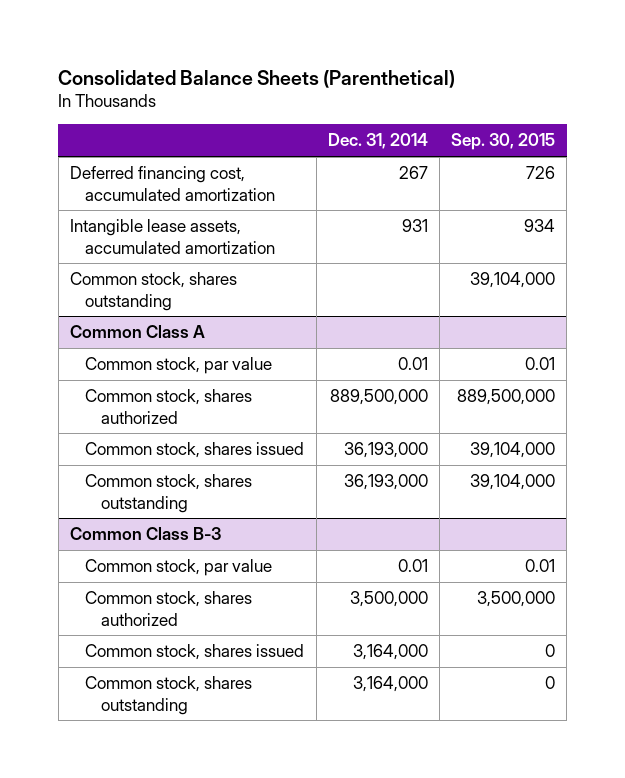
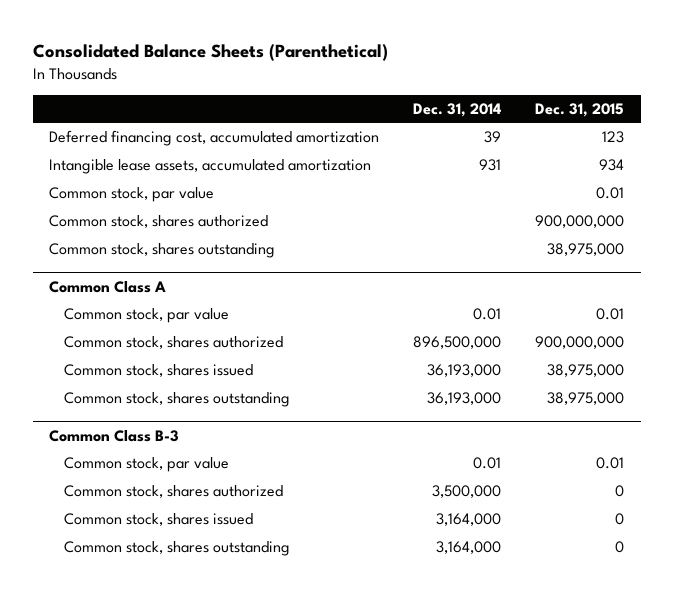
- | Dec. 31, 2014 | Sep. 30, 2015
+ | Dec. 31, 2014 | Dec. 31, 2015
- Deferred financing cost, accumulated amortization | 267 | 726
+ Deferred financing cost, accumulated amortization | 39 | 123
+ Common stock, par value | | 0.01
+ Common stock, shares authorized | | 900,000,000
@ Common Class A
- Common stock, shares authorized | 889,500,000 | 889,500,000
+ Common stock, shares authorized | 896,500,000 | 900,000,000

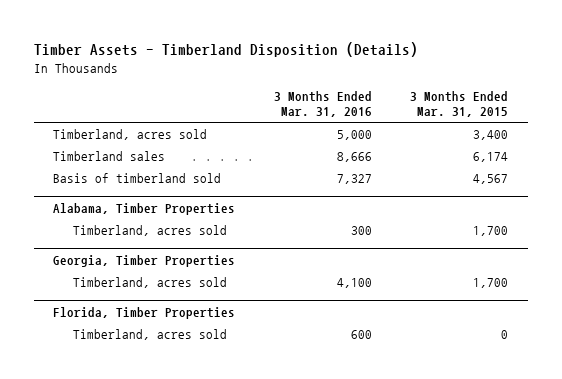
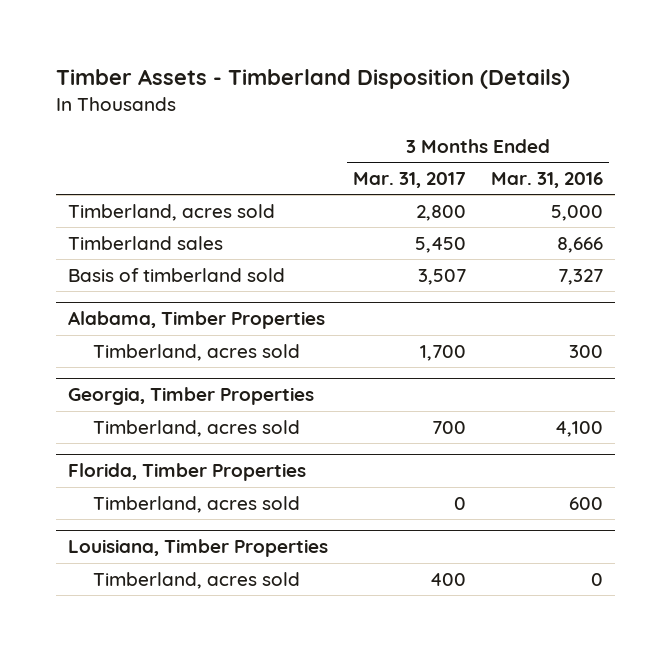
- | 3 Months Ended Mar. 31, 2016 | 3 Months Ended Mar. 31, 2015
+ | 3 Months Ended Mar. 31, 2017 | 3 Months Ended Mar. 31, 2016
+ Louisiana, Timber Properties
+ Timberland, acres sold | 400 | 0

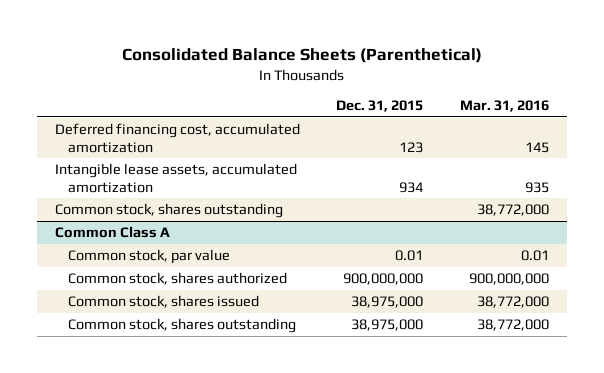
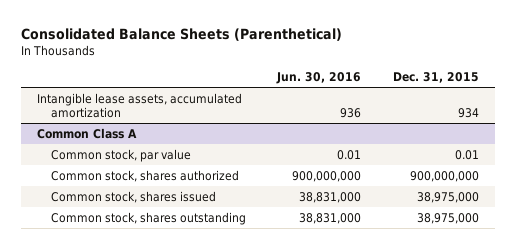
- | Dec. 31, 2015 | Mar. 31, 2016
+ | Jun. 30, 2016 | Dec. 31, 2015
- Deferred financing cost, accumulated amortization | 123 | 145
- Common stock, shares outstanding | | 38,772,000

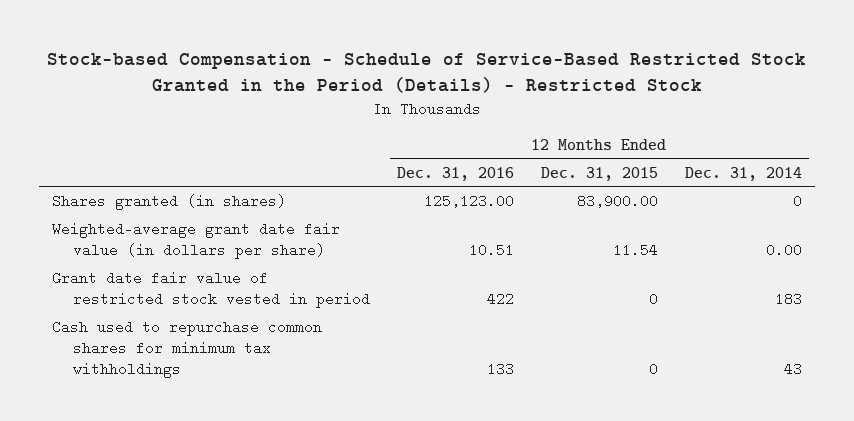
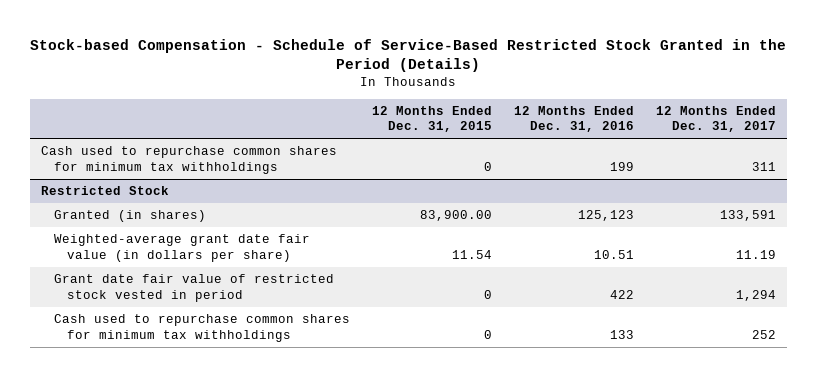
- Stock-based Compensation - Schedule of Service-Based Restricted Stock Granted in the Period (Details) - Restricted Stock
+ Stock-based Compensation - Schedule of Service-Based Restricted Stock Granted in the Period (Details)
- | 12 Months Ended Dec. 31, 2016 | 12 Months Ended Dec. 31, 2015 | 12 Months Ended Dec. 31, 2014
+ | 12 Months Ended Dec. 31, 2015 | 12 Months Ended Dec. 31, 2016 | 12 Months Ended Dec. 31, 2017
- Shares granted (in shares) | 125,123.00 | 83,900.00 | 0
+ Cash used to repurchase common shares for minimum tax withholdings | 0 | 199 | 311
+ Restricted Stock
+ Granted (in shares) | 83,900.00 | 125,123 | 133,591

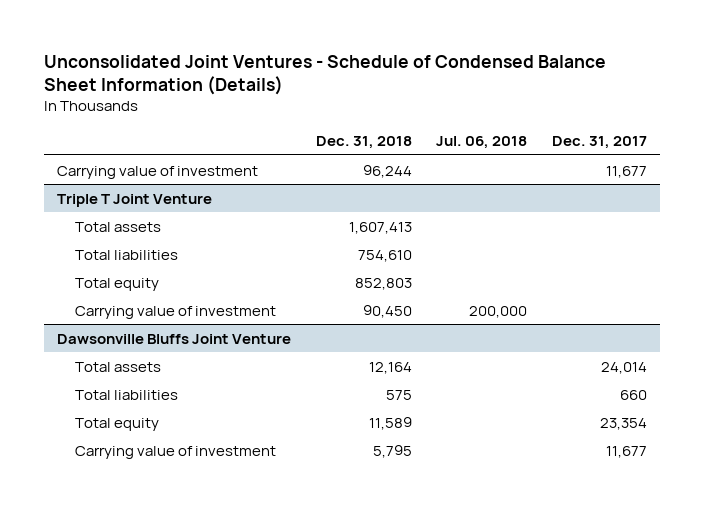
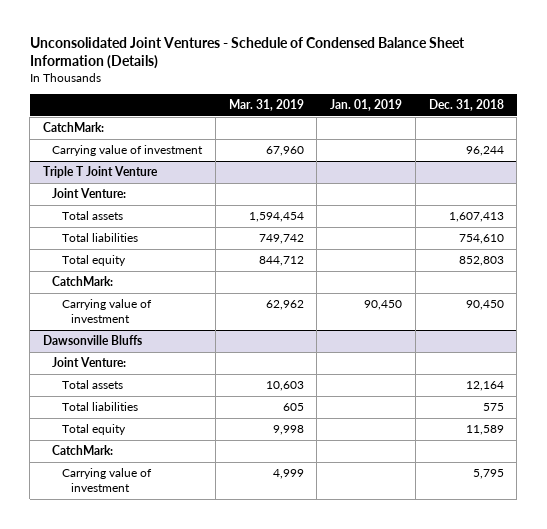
- | Dec. 31, 2018 | Jul. 06, 2018 | Dec. 31, 2017
+ | Mar. 31, 2019 | Jan. 01, 2019 | Dec. 31, 2018
+ CatchMark:
@ Triple T Joint Venture
+ Joint Venture:
+ CatchMark:
- Dawsonville Bluffs Joint Venture
+ Dawsonville Bluffs
+ Joint Venture:
+ CatchMark:

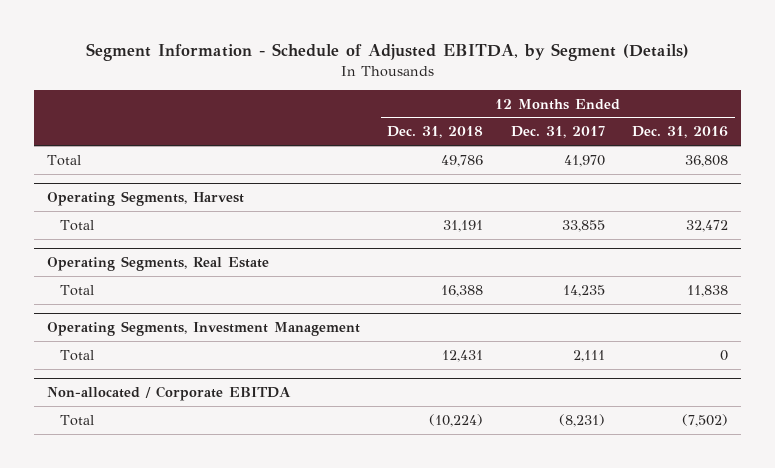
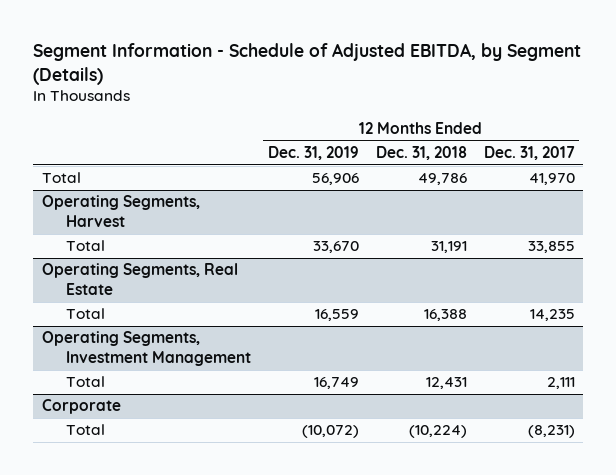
- | 12 Months Ended Dec. 31, 2018 | 12 Months Ended Dec. 31, 2017 | 12 Months Ended Dec. 31, 2016
+ | 12 Months Ended Dec. 31, 2019 | 12 Months Ended Dec. 31, 2018 | 12 Months Ended Dec. 31, 2017
- Non-allocated / Corporate EBITDA
+ Corporate

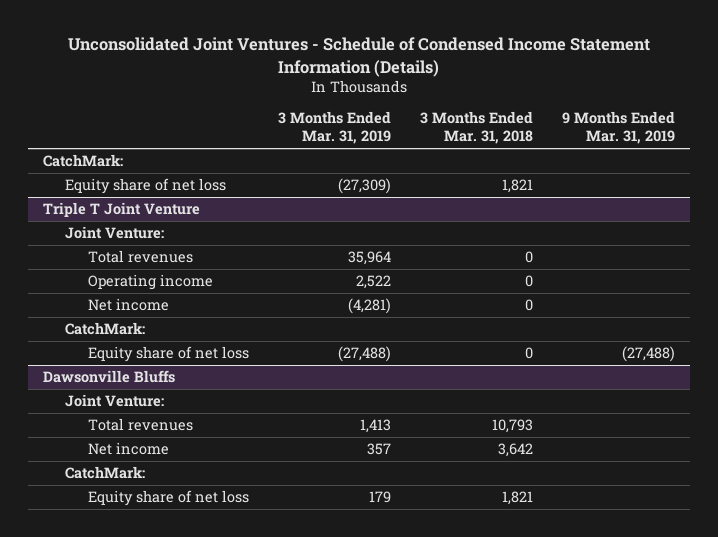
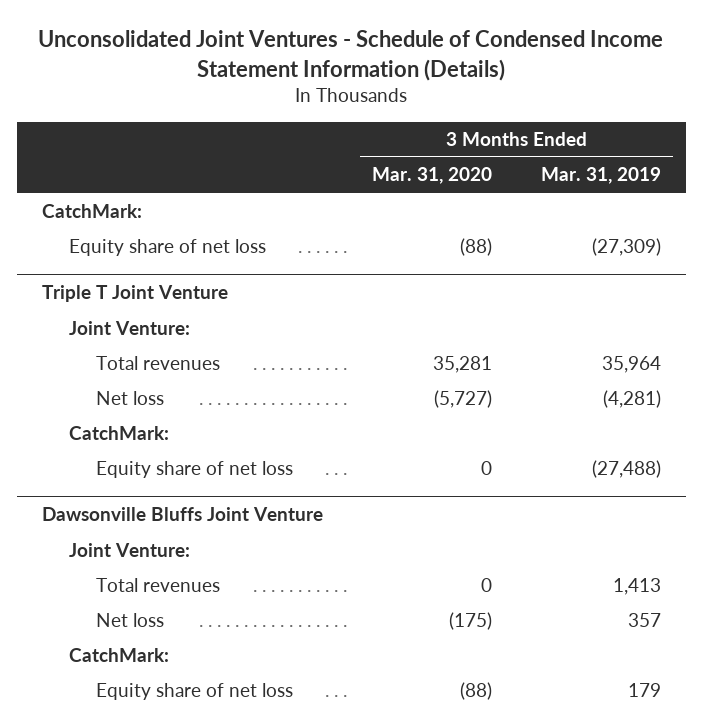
- | 3 Months Ended Mar. 31, 2019 | 3 Months Ended Mar. 31, 2018 | 9 Months Ended Mar. 31, 2019
+ | 3 Months Ended Mar. 31, 2020 | 3 Months Ended Mar. 31, 2019
@ Triple T Joint Venture
- Operating income | 2,522 | 0 |
- Net income | (4,281) | 0 |
+ Net loss | (5,727) | (4,281)
- Dawsonville Bluffs
+ Dawsonville Bluffs Joint Venture
- Net income | 357 | 3,642 |
+ Net loss | (175) | 357

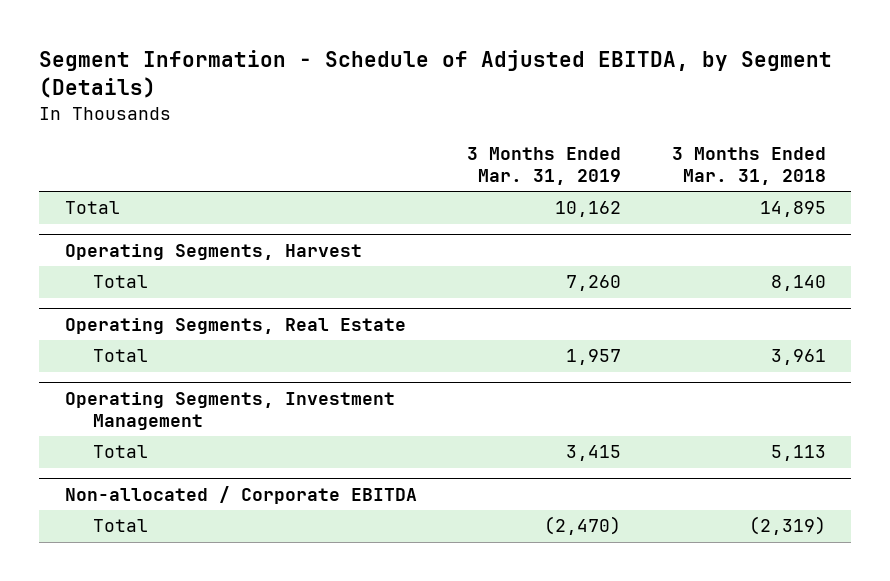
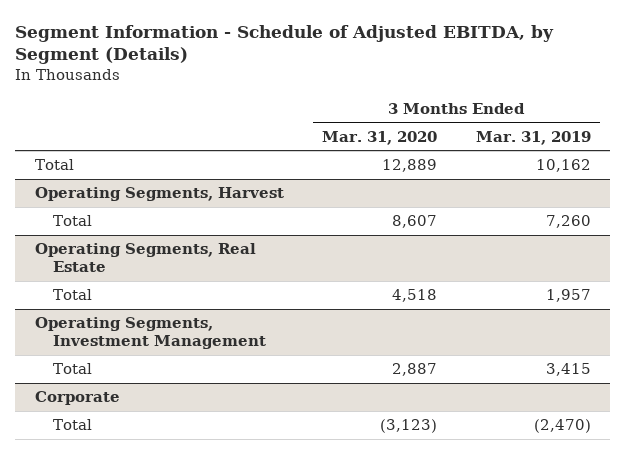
- | 3 Months Ended Mar. 31, 2019 | 3 Months Ended Mar. 31, 2018
+ | 3 Months Ended Mar. 31, 2020 | 3 Months Ended Mar. 31, 2019
- Non-allocated / Corporate EBITDA
+ Corporate

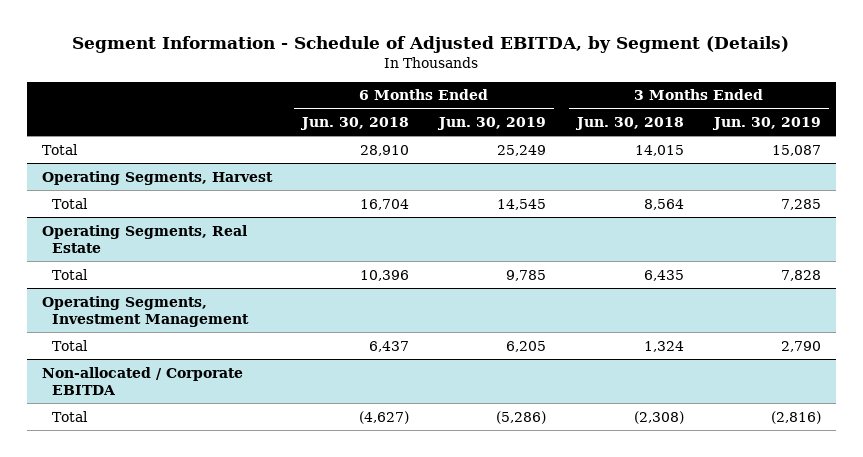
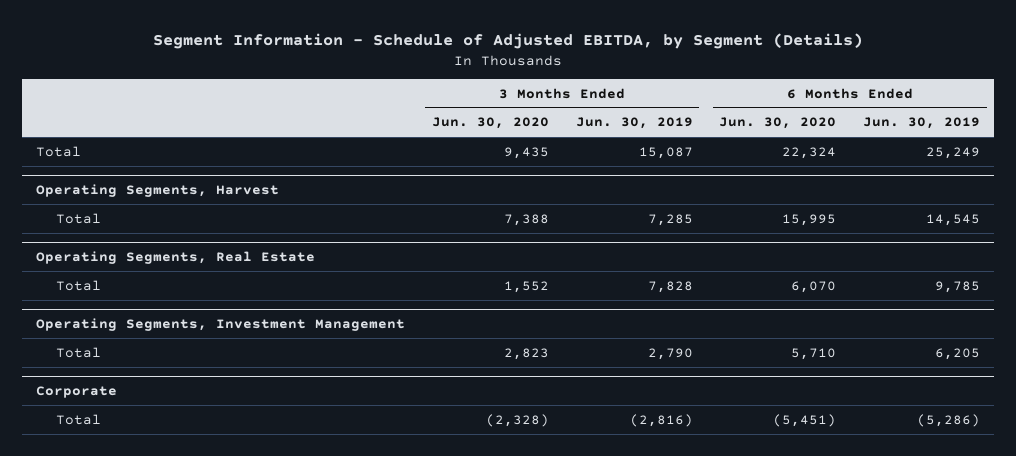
- | 6 Months Ended Jun. 30, 2018 | 6 Months Ended Jun. 30, 2019 | 3 Months Ended Jun. 30, 2018 | 3 Months Ended Jun. 30, 2019
+ | 3 Months Ended Jun. 30, 2020 | 3 Months Ended Jun. 30, 2019 | 6 Months Ended Jun. 30, 2020 | 6 Months Ended Jun. 30, 2019
- Non-allocated / Corporate EBITDA
+ Corporate

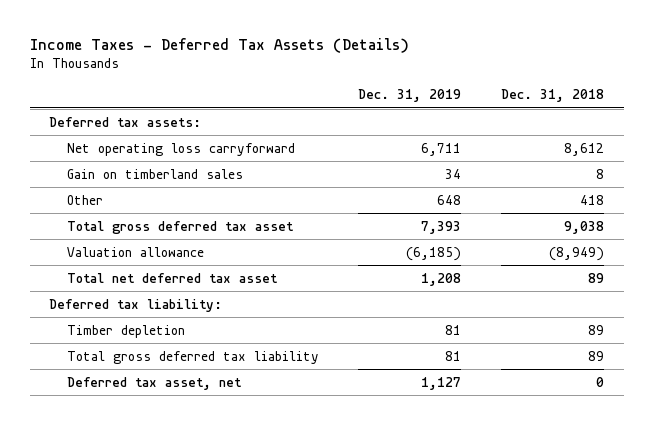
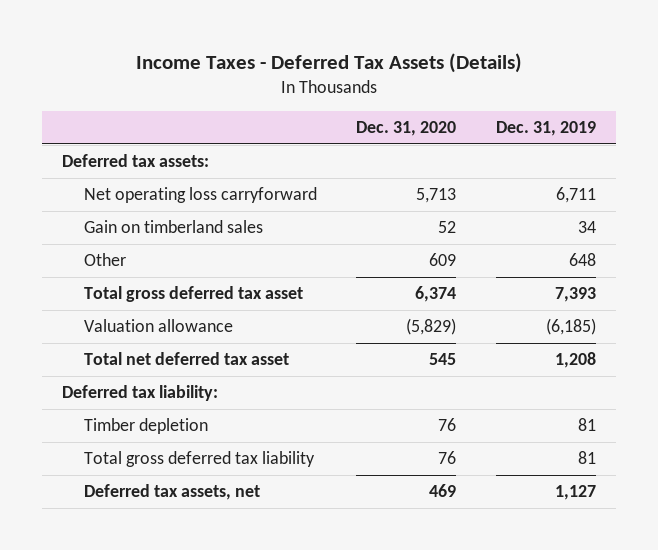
- | Dec. 31, 2019 | Dec. 31, 2018
+ | Dec. 31, 2020 | Dec. 31, 2019
- Deferred tax asset, net | 1,127 | 0
+ Deferred tax assets, net | 469 | 1,127

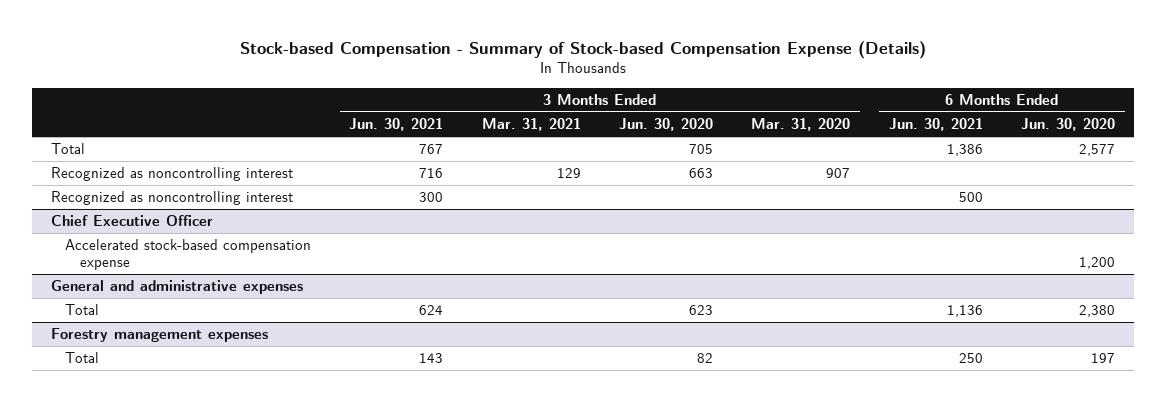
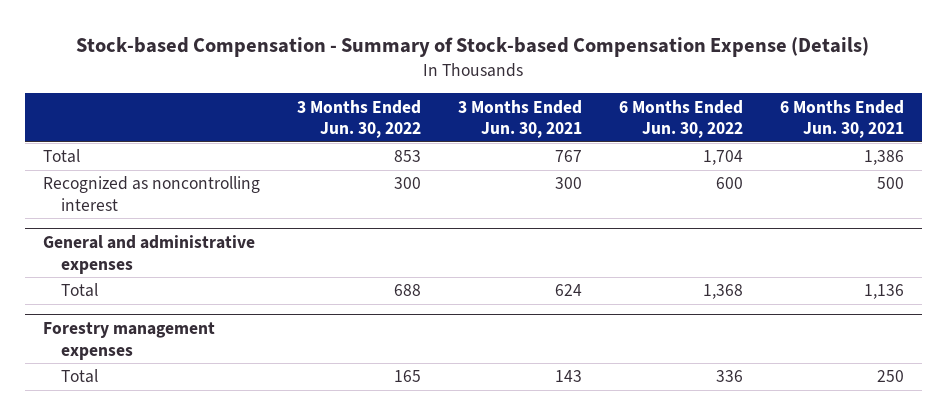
- | 3 Months Ended Jun. 30, 2021 | 3 Months Ended Mar. 31, 2021 | 3 Months Ended Jun. 30, 2020 | 3 Months Ended Mar. 31, 2020 | 6 Months Ended Jun. 30, 2021 | 6 Months Ended Jun. 30, 2020
+ | 3 Months Ended Jun. 30, 2022 | 3 Months Ended Jun. 30, 2021 | 6 Months Ended Jun. 30, 2022 | 6 Months Ended Jun. 30, 2021
- Recognized as noncontrolling interest | 716 | 129 | 663 | 907 | |
- Chief Executive Officer
- Accelerated stock-based compensation expense | | | | | | 1,200

